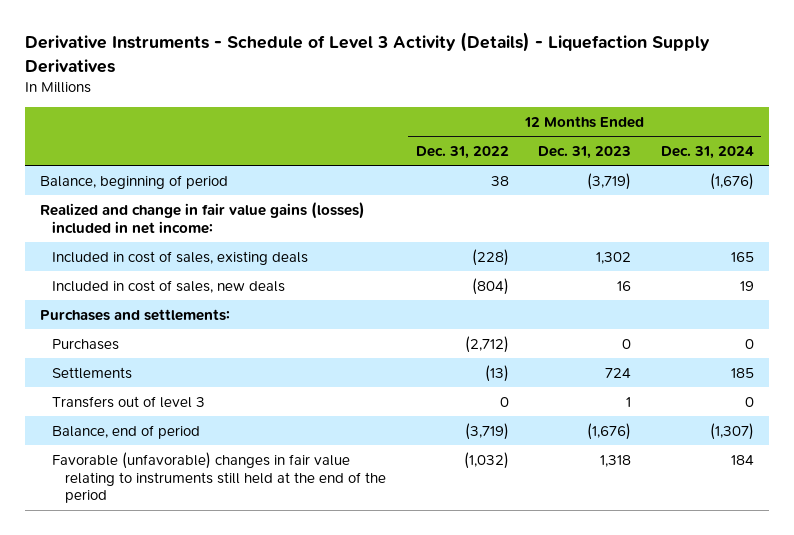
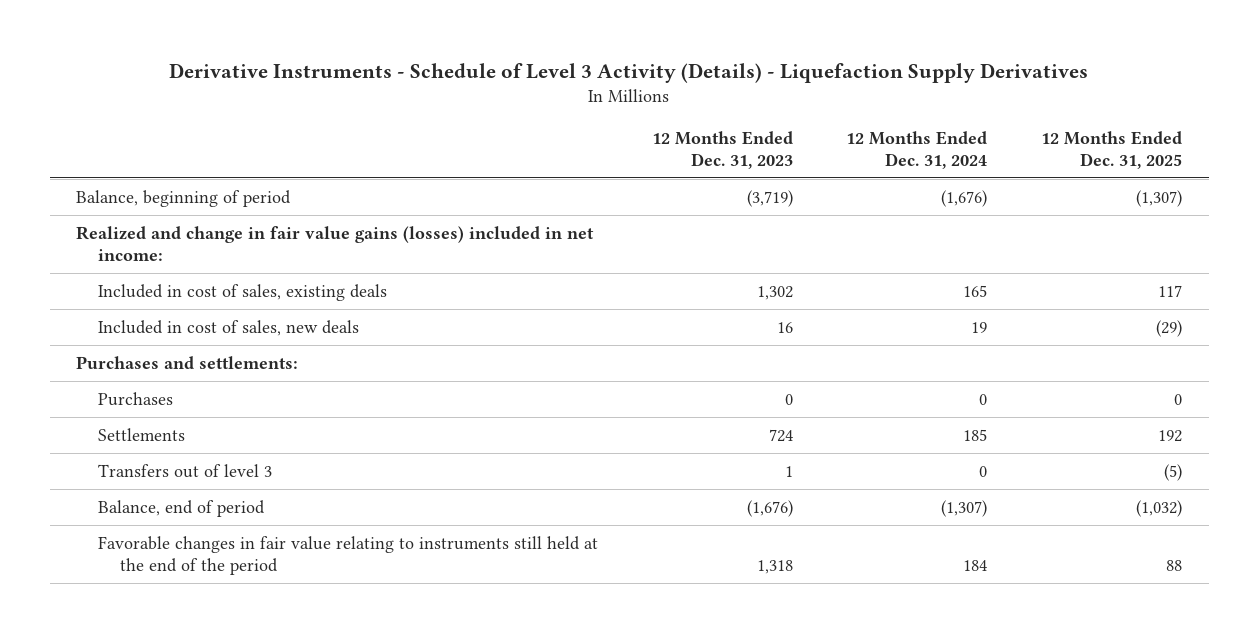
- | 12 Months Ended Dec. 31, 2022 | 12 Months Ended Dec. 31, 2023 | 12 Months Ended Dec. 31, 2024
+ | 12 Months Ended Dec. 31, 2023 | 12 Months Ended Dec. 31, 2024 | 12 Months Ended Dec. 31, 2025
- Favorable (unfavorable) changes in fair value relating to instruments still held at the end of the period | (1,032) | 1,318 | 184
+ Favorable changes in fair value relating to instruments still held at the end of the period | 1,318 | 184 | 88

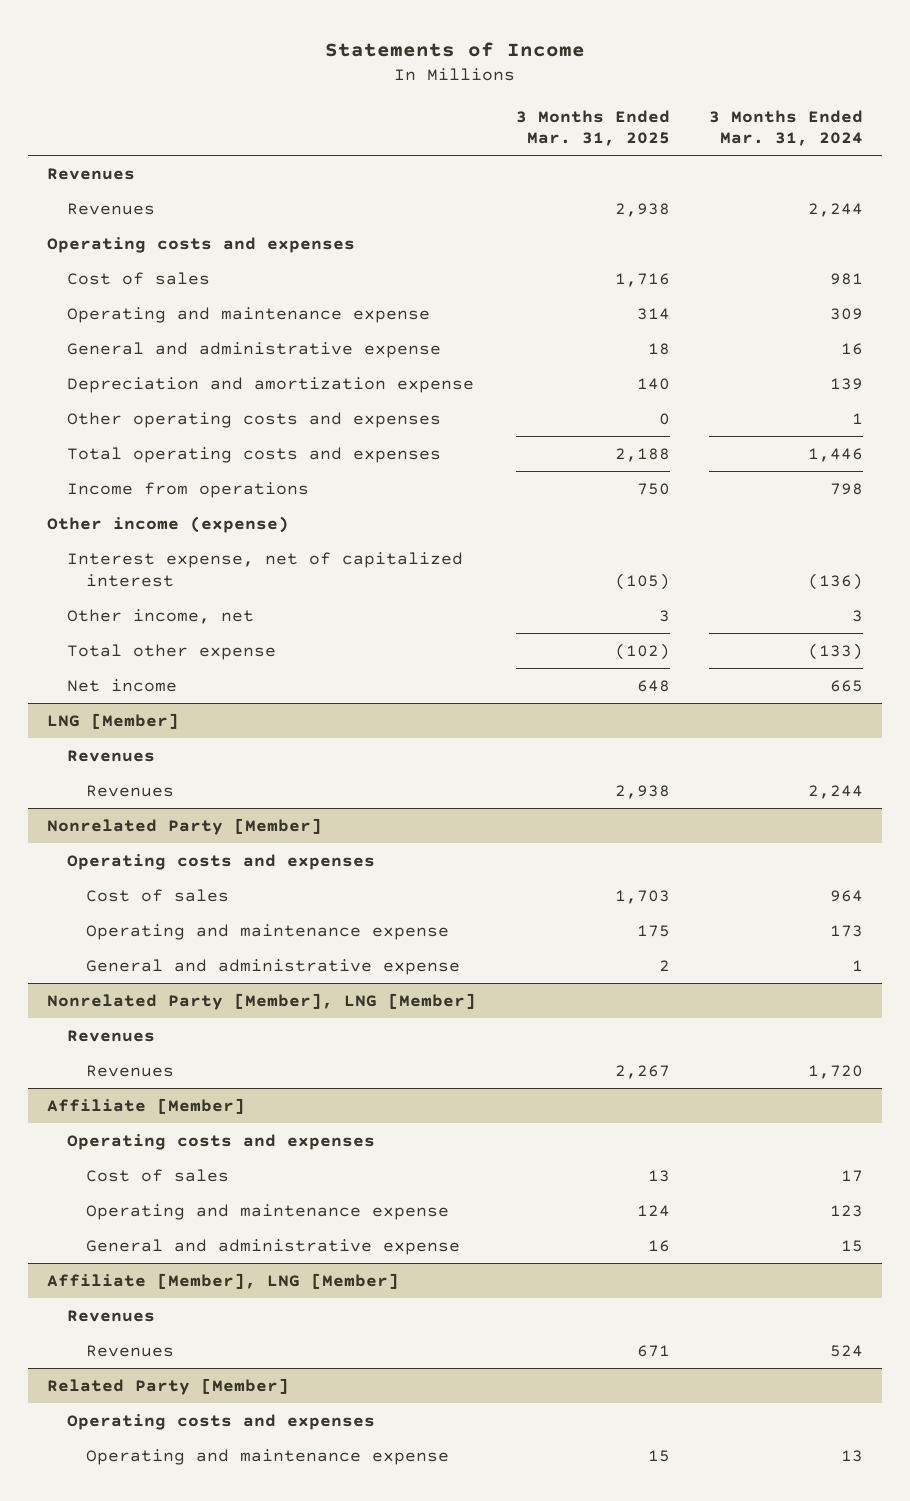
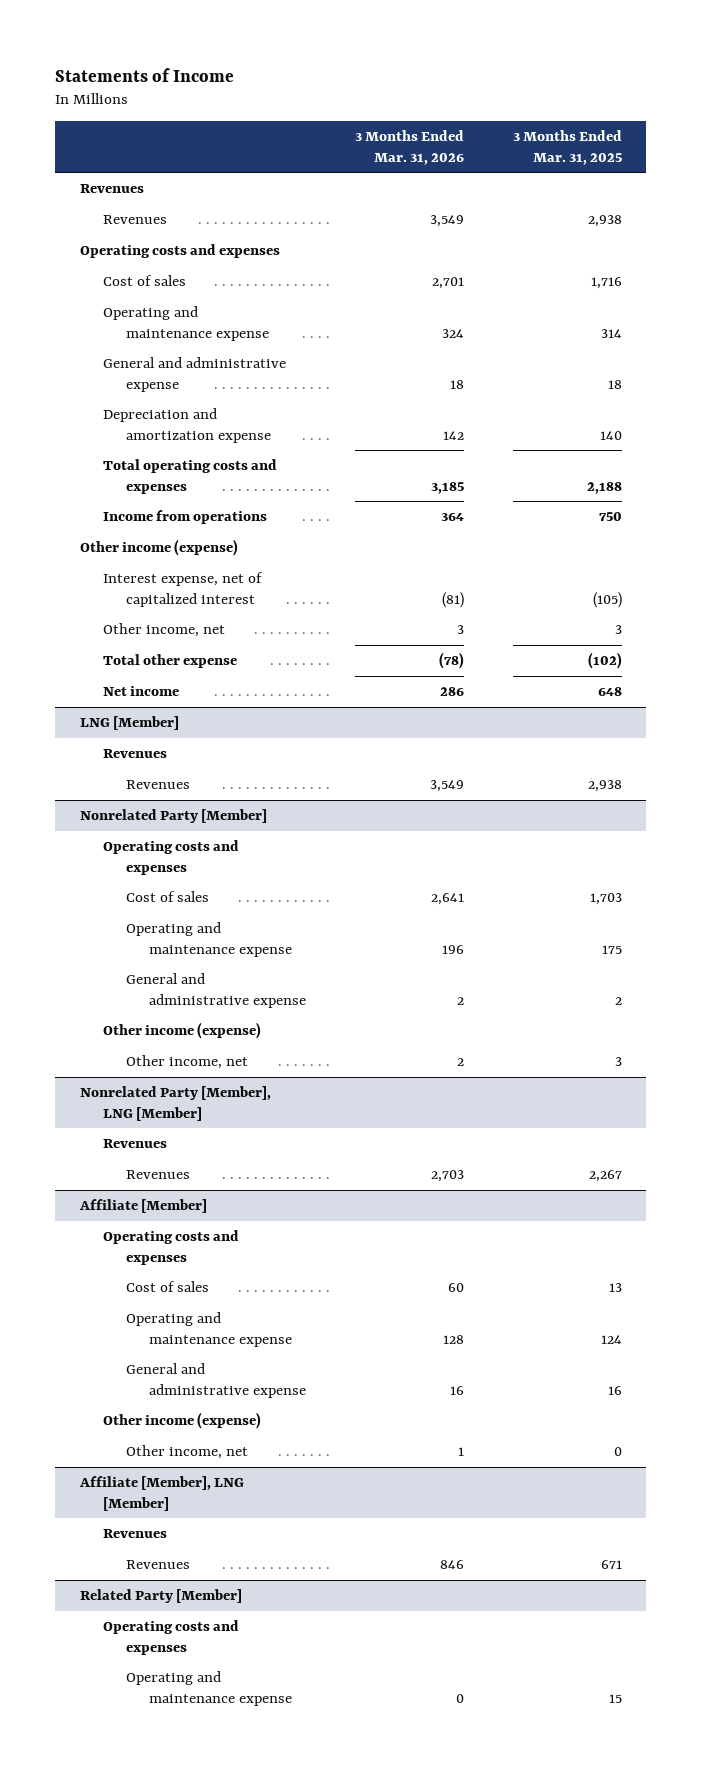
- | 3 Months Ended Mar. 31, 2025 | 3 Months Ended Mar. 31, 2024
+ | 3 Months Ended Mar. 31, 2026 | 3 Months Ended Mar. 31, 2025
- Other operating costs and expenses | 0 | 1
@ Nonrelated Party [Member]
+ Other income (expense)
+ Other income, net | 2 | 3
@ Affiliate [Member]
+ Other income (expense)
+ Other income, net | 1 | 0

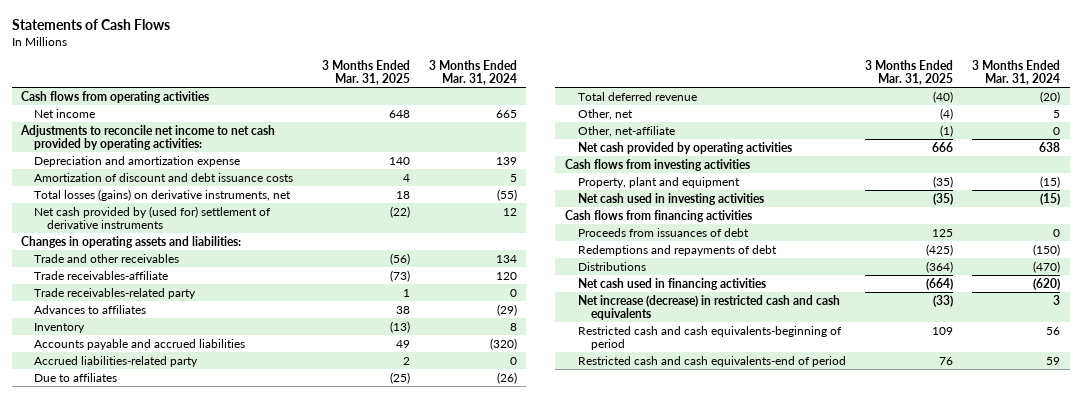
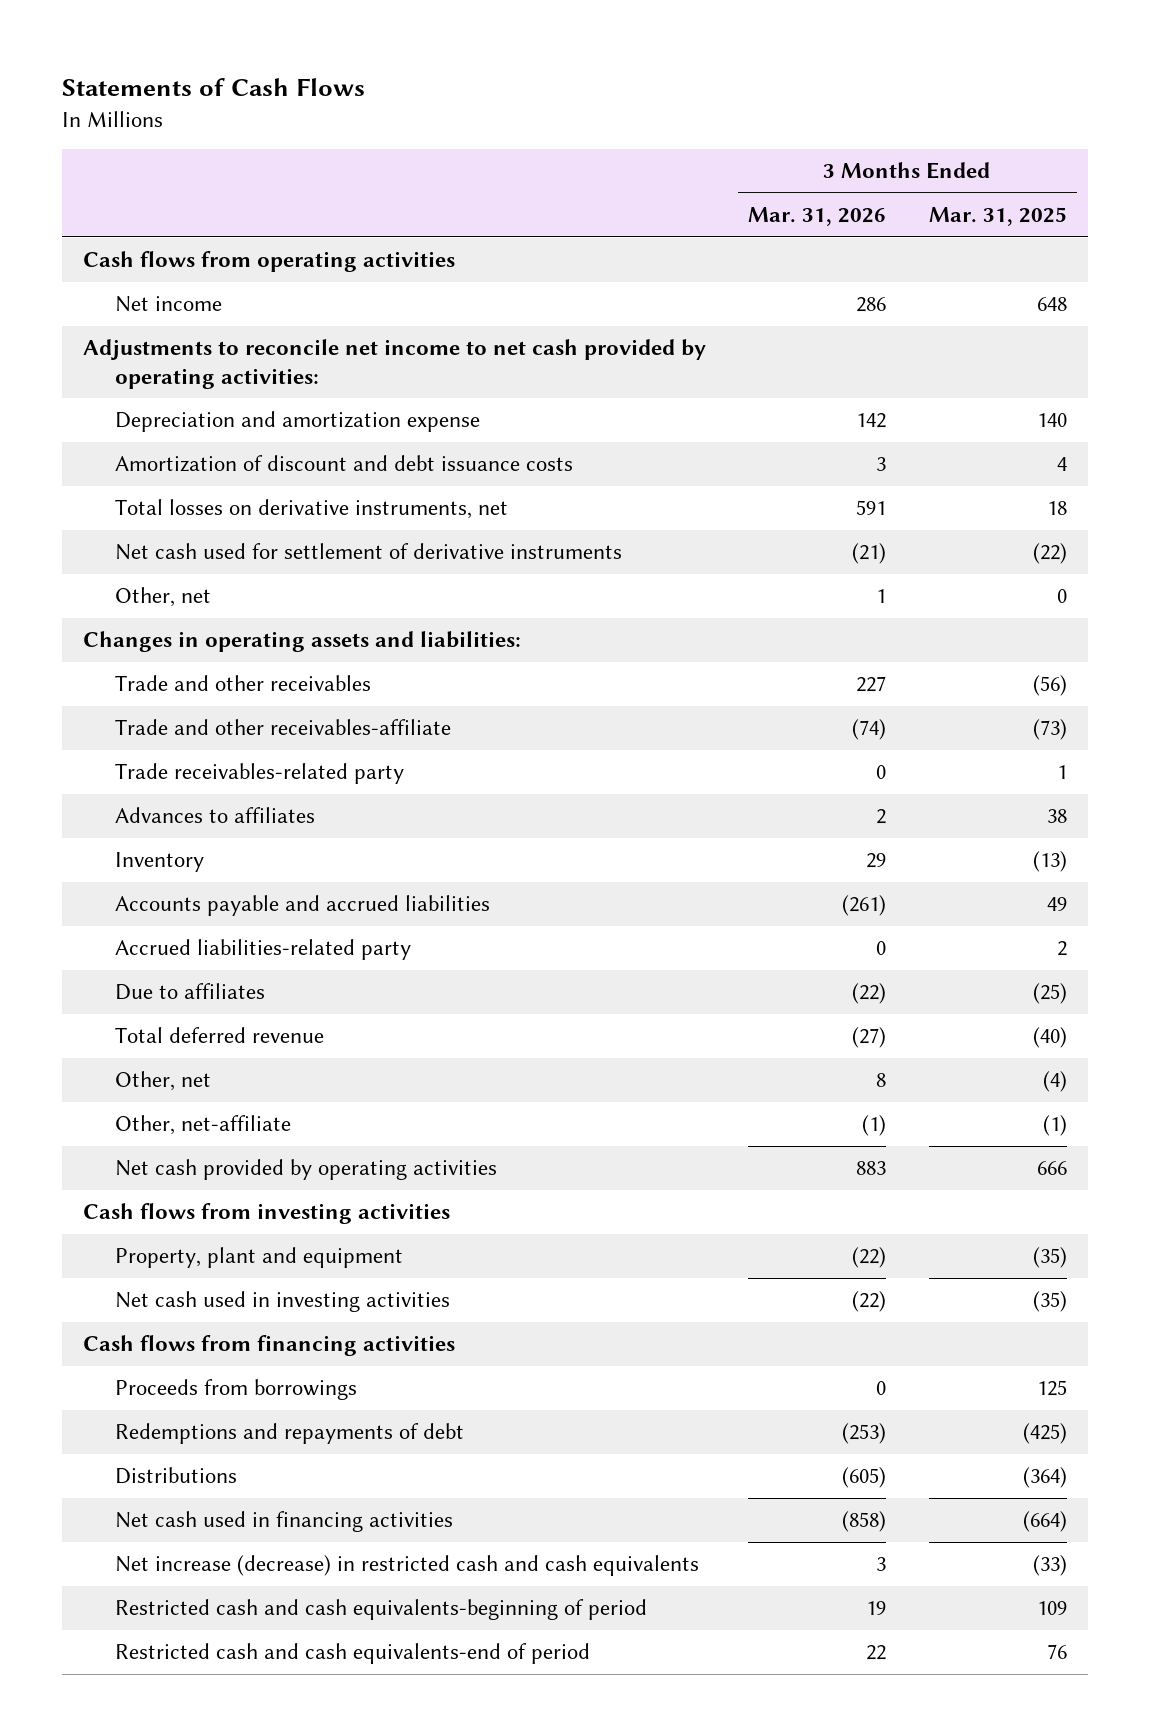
- | 3 Months Ended Mar. 31, 2025 | 3 Months Ended Mar. 31, 2024
+ | 3 Months Ended Mar. 31, 2026 | 3 Months Ended Mar. 31, 2025
- Total losses (gains) on derivative instruments, net | 18 | (55)
- Net cash provided by (used for) settlement of derivative instruments | (22) | 12
+ Total losses on derivative instruments, net | 591 | 18
+ Net cash used for settlement of derivative instruments | (21) | (22)
+ Other, net | 1 | 0
- Trade receivables-affiliate | (73) | 120
+ Trade and other receivables-affiliate | (74) | (73)
- Proceeds from issuances of debt | 125 | 0
+ Proceeds from borrowings | 0 | 125

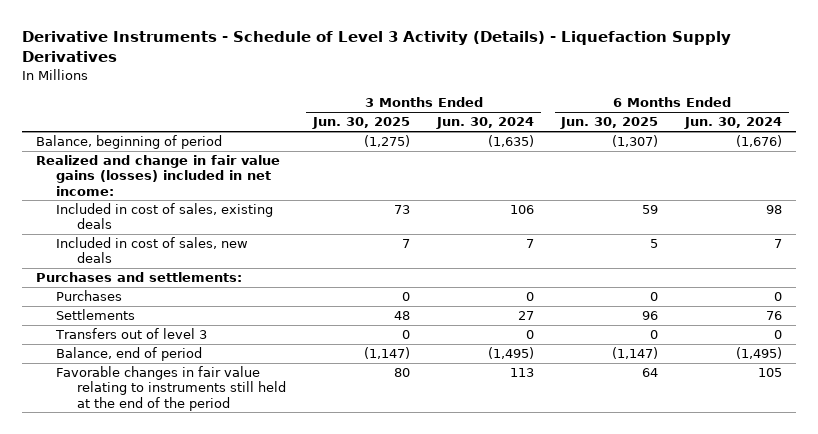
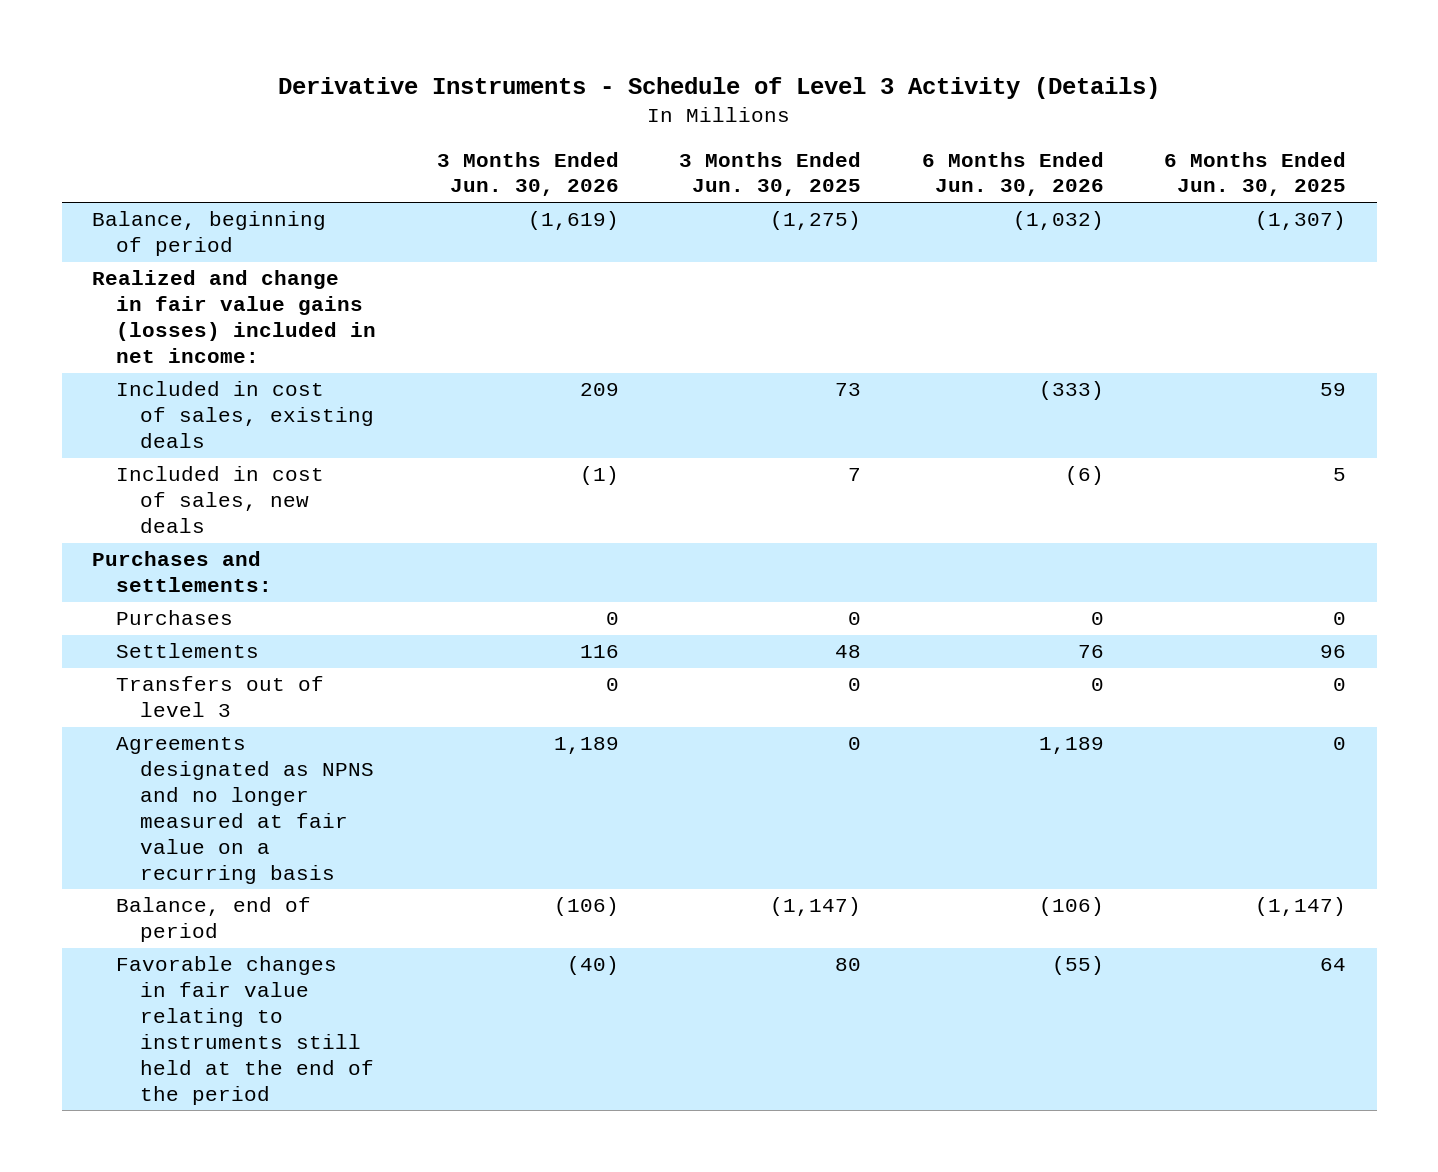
- Derivative Instruments - Schedule of Level 3 Activity (Details) - Liquefaction Supply Derivatives
+ Derivative Instruments - Schedule of Level 3 Activity (Details)
- | 3 Months Ended Jun. 30, 2025 | 3 Months Ended Jun. 30, 2024 | 6 Months Ended Jun. 30, 2025 | 6 Months Ended Jun. 30, 2024
+ | 3 Months Ended Jun. 30, 2026 | 3 Months Ended Jun. 30, 2025 | 6 Months Ended Jun. 30, 2026 | 6 Months Ended Jun. 30, 2025
+ Agreements designated as NPNS and no longer measured at fair value on a recurring basis | 1,189 | 0 | 1,189 | 0

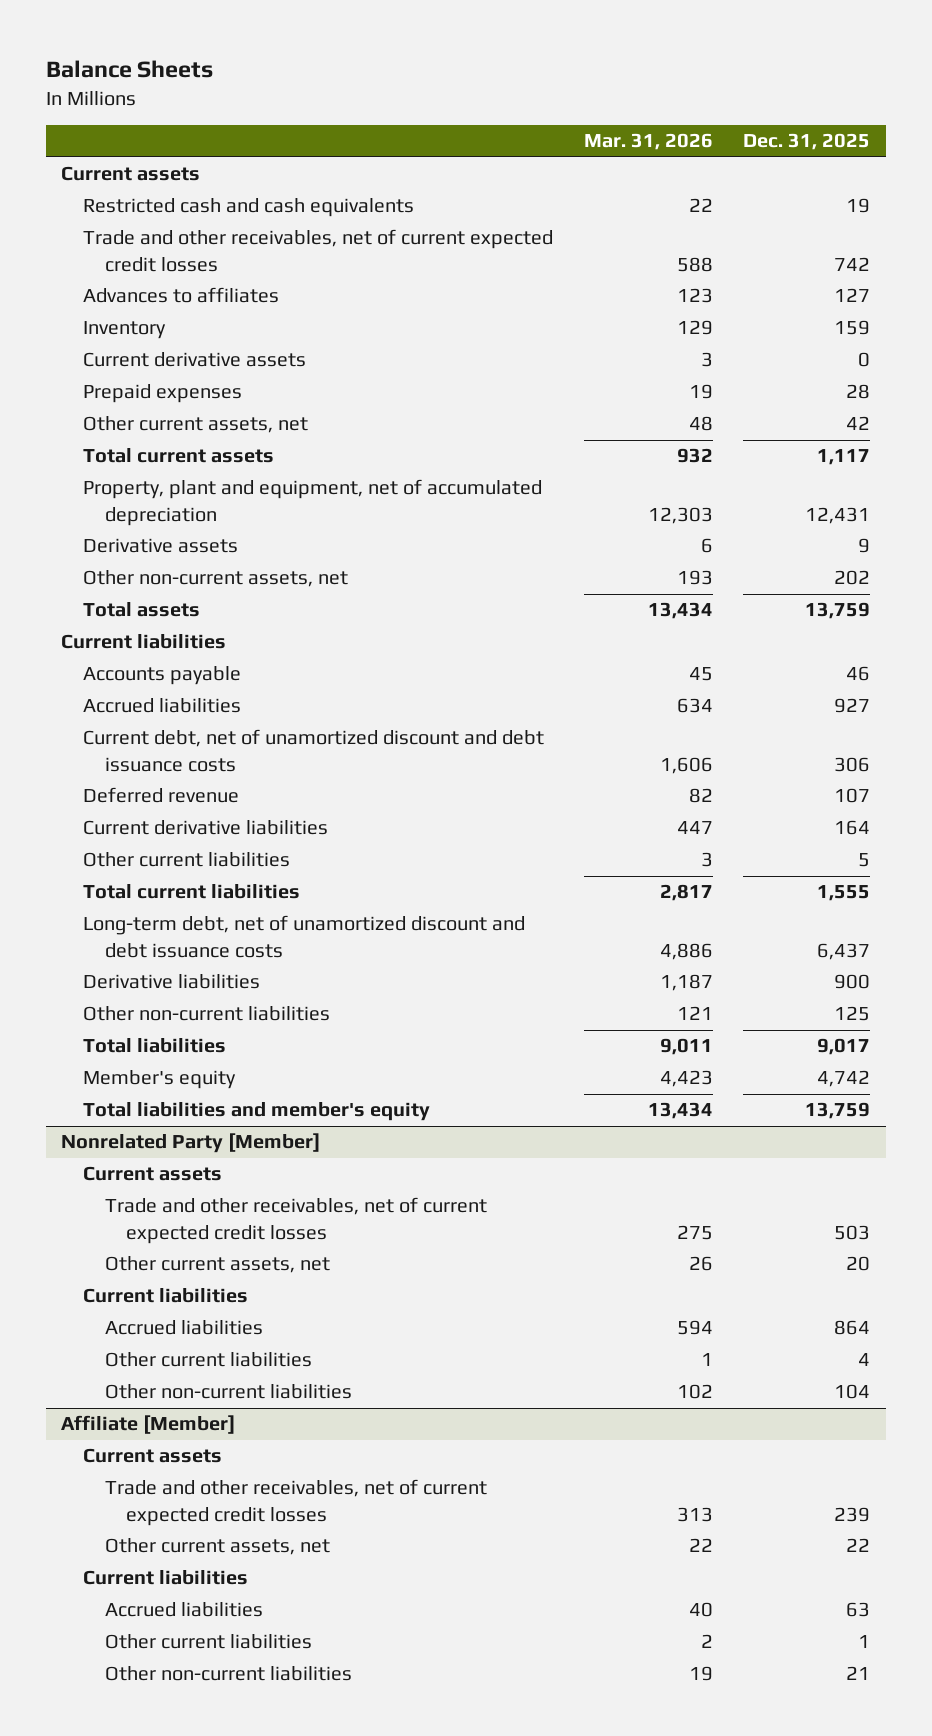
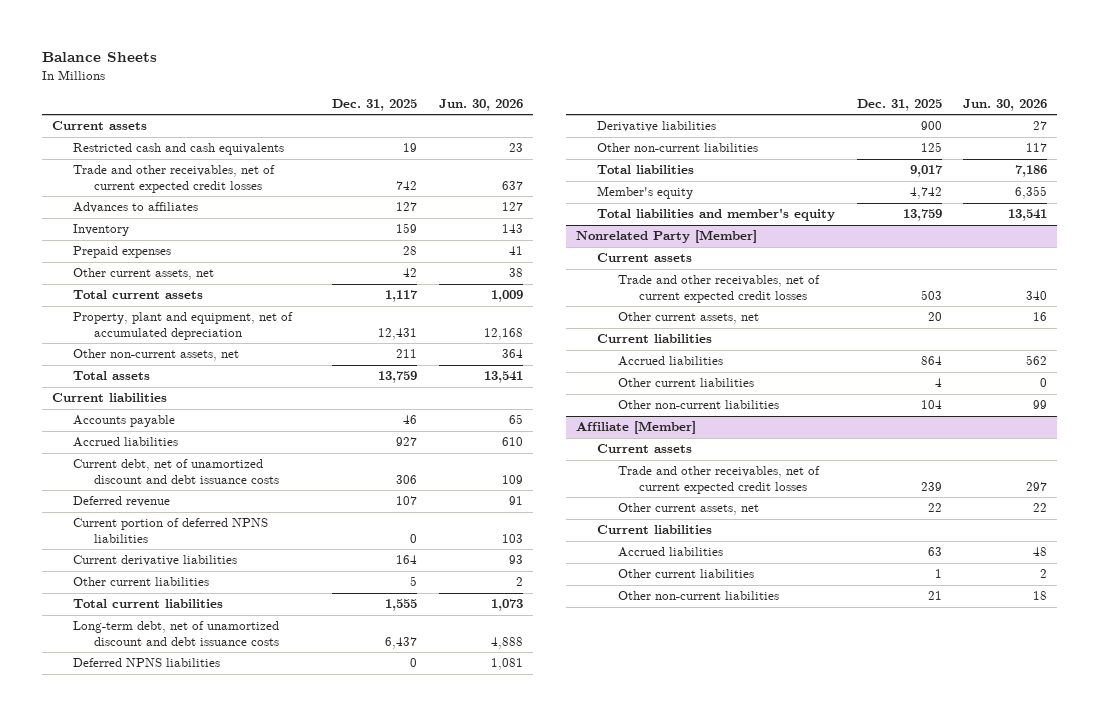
- | Mar. 31, 2026 | Dec. 31, 2025
+ | Dec. 31, 2025 | Jun. 30, 2026
- Current derivative assets | 3 | 0
- Derivative assets | 6 | 9
- Other non-current assets, net | 193 | 202
+ Other non-current assets, net | 211 | 364
+ Current portion of deferred NPNS liabilities | 0 | 103
+ Deferred NPNS liabilities | 0 | 1,081

